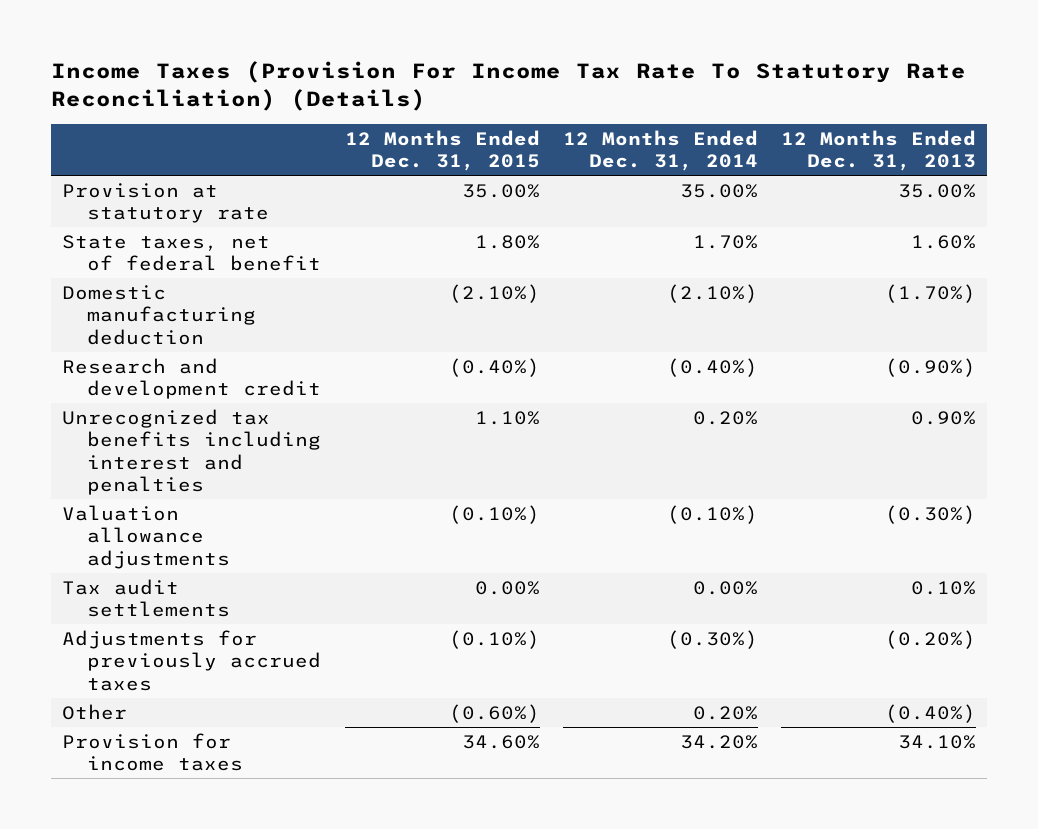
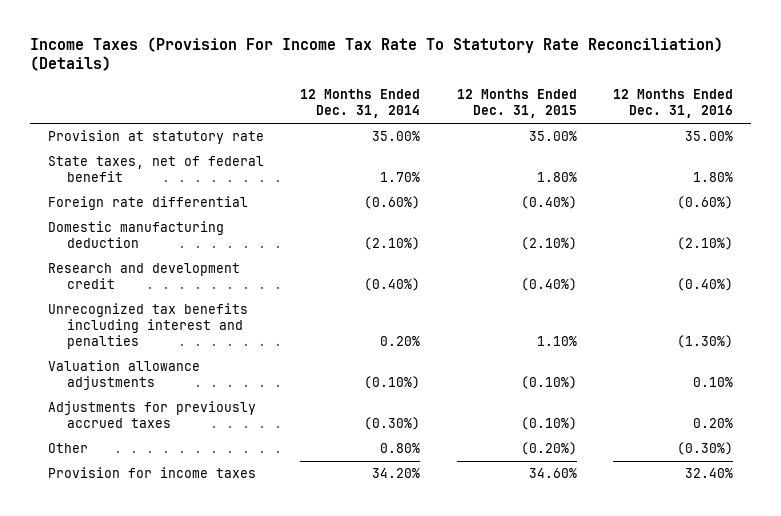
- | 12 Months Ended Dec. 31, 2015 | 12 Months Ended Dec. 31, 2014 | 12 Months Ended Dec. 31, 2013
+ | 12 Months Ended Dec. 31, 2014 | 12 Months Ended Dec. 31, 2015 | 12 Months Ended Dec. 31, 2016
+ Foreign rate differential | (0.60%) | (0.40%) | (0.60%)
- Tax audit settlements | 0.00% | 0.00% | 0.10%
- Other | (0.60%) | 0.20% | (0.40%)
+ Other | 0.80% | (0.20%) | (0.30%)

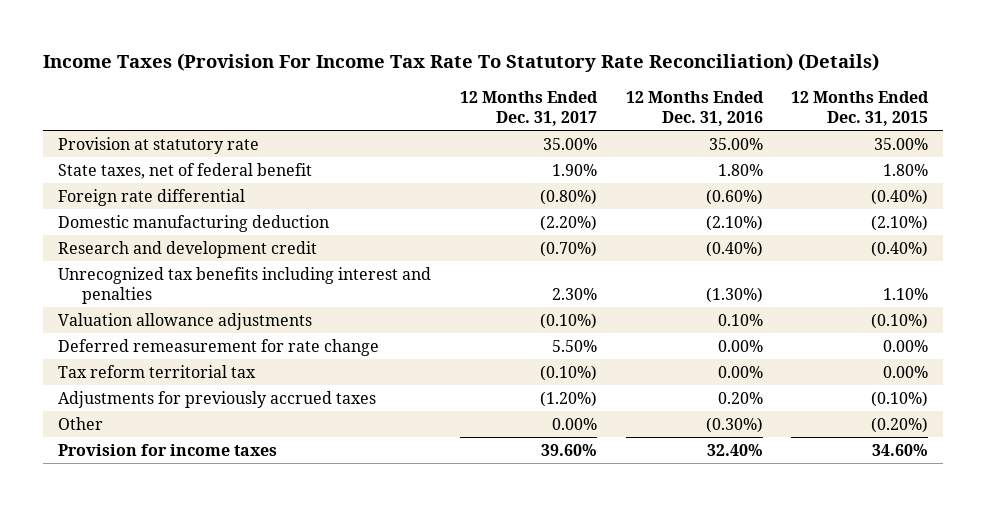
- | 12 Months Ended Dec. 31, 2014 | 12 Months Ended Dec. 31, 2015 | 12 Months Ended Dec. 31, 2016
+ | 12 Months Ended Dec. 31, 2017 | 12 Months Ended Dec. 31, 2016 | 12 Months Ended Dec. 31, 2015
+ Deferred remeasurement for rate change | 5.50% | 0.00% | 0.00%
+ Tax reform territorial tax | (0.10%) | 0.00% | 0.00%

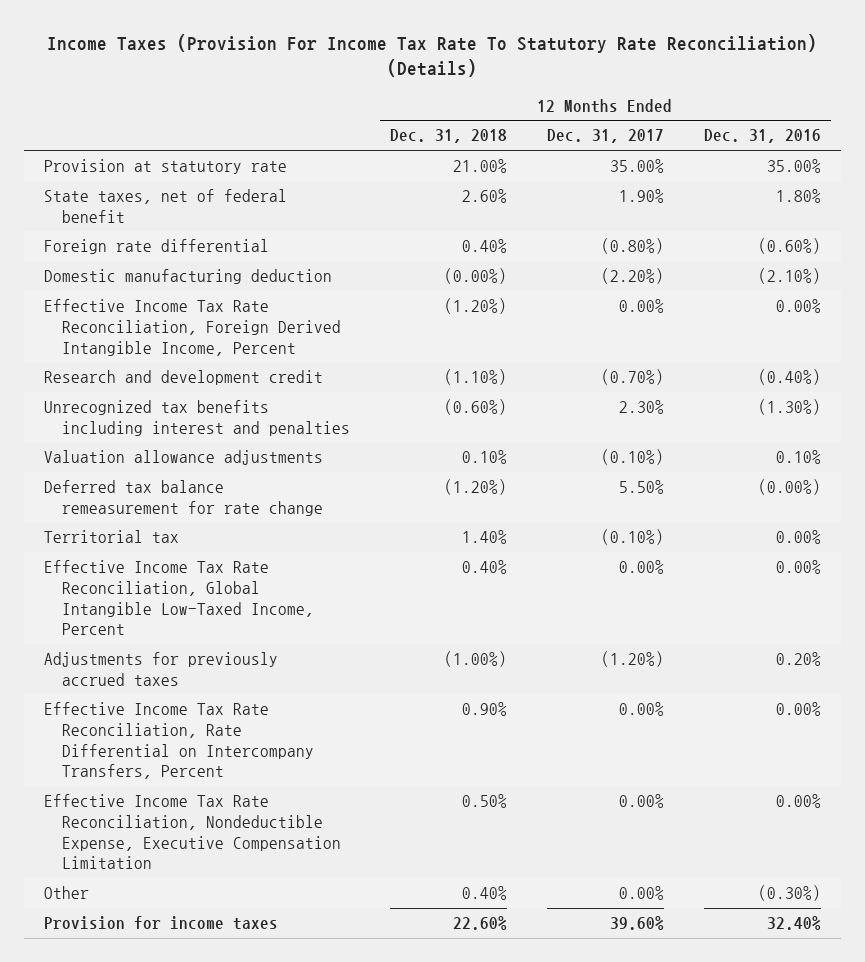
- | 12 Months Ended Dec. 31, 2017 | 12 Months Ended Dec. 31, 2016 | 12 Months Ended Dec. 31, 2015
+ | 12 Months Ended Dec. 31, 2018 | 12 Months Ended Dec. 31, 2017 | 12 Months Ended Dec. 31, 2016
+ Effective Income Tax Rate Reconciliation, Foreign Derived Intangible Income, Percent | (1.20%) | 0.00% | 0.00%
- Deferred remeasurement for rate change | 5.50% | 0.00% | 0.00%
- Tax reform territorial tax | (0.10%) | 0.00% | 0.00%
+ Deferred tax balance remeasurement for rate change | (1.20%) | 5.50% | (0.00%)
+ Territorial tax | 1.40% | (0.10%) | 0.00%
+ Effective Income Tax Rate Reconciliation, Global Intangible Low-Taxed Income, Percent | 0.40% | 0.00% | 0.00%
+ Effective Income Tax Rate Reconciliation, Rate Differential on Intercompany Transfers, Percent | 0.90% | 0.00% | 0.00%
+ Effective Income Tax Rate Reconciliation, Nondeductible Expense, Executive Compensation Limitation | 0.50% | 0.00% | 0.00%

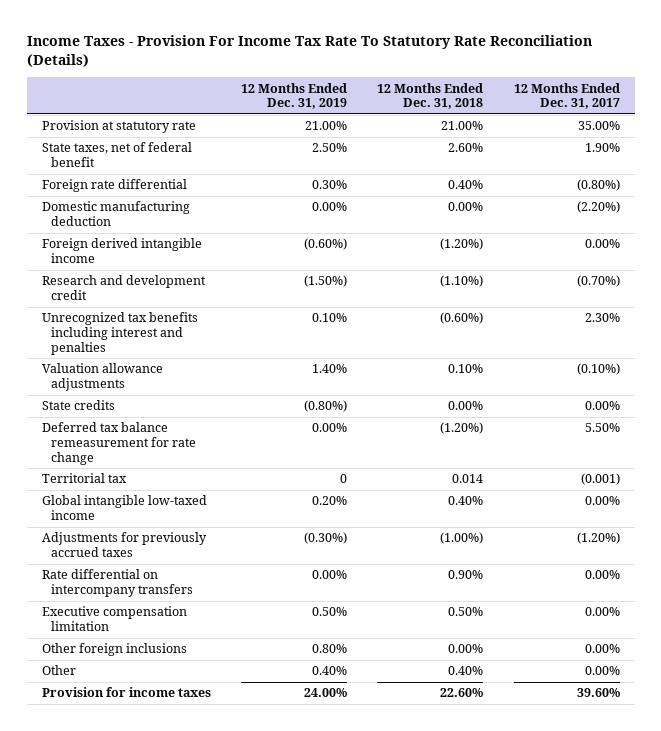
- Income Taxes (Provision For Income Tax Rate To Statutory Rate Reconciliation) (Details)
+ Income Taxes - Provision For Income Tax Rate To Statutory Rate Reconciliation (Details)
- | 12 Months Ended Dec. 31, 2018 | 12 Months Ended Dec. 31, 2017 | 12 Months Ended Dec. 31, 2016
+ | 12 Months Ended Dec. 31, 2019 | 12 Months Ended Dec. 31, 2018 | 12 Months Ended Dec. 31, 2017
- Domestic manufacturing deduction | (0.00%) | (2.20%) | (2.10%)
- Effective Income Tax Rate Reconciliation, Foreign Derived Intangible Income, Percent | (1.20%) | 0.00% | 0.00%
+ Domestic manufacturing deduction | 0.00% | 0.00% | (2.20%)
+ Foreign derived intangible income | (0.60%) | (1.20%) | 0.00%
+ State credits | (0.80%) | 0.00% | 0.00%
- Territorial tax | 1.40% | (0.10%) | 0.00%
- Effective Income Tax Rate Reconciliation, Global Intangible Low-Taxed Income, Percent | 0.40% | 0.00% | 0.00%
+ Territorial tax | 0 | 0.014 | (0.001)
+ Global intangible low-taxed income | 0.20% | 0.40% | 0.00%
- Effective Income Tax Rate Reconciliation, Rate Differential on Intercompany Transfers, Percent | 0.90% | 0.00% | 0.00%
- Effective Income Tax Rate Reconciliation, Nondeductible Expense, Executive Compensation Limitation | 0.50% | 0.00% | 0.00%
+ Rate differential on intercompany transfers | 0.00% | 0.90% | 0.00%
+ Executive compensation limitation | 0.50% | 0.50% | 0.00%
+ Other foreign inclusions | 0.80% | 0.00% | 0.00%

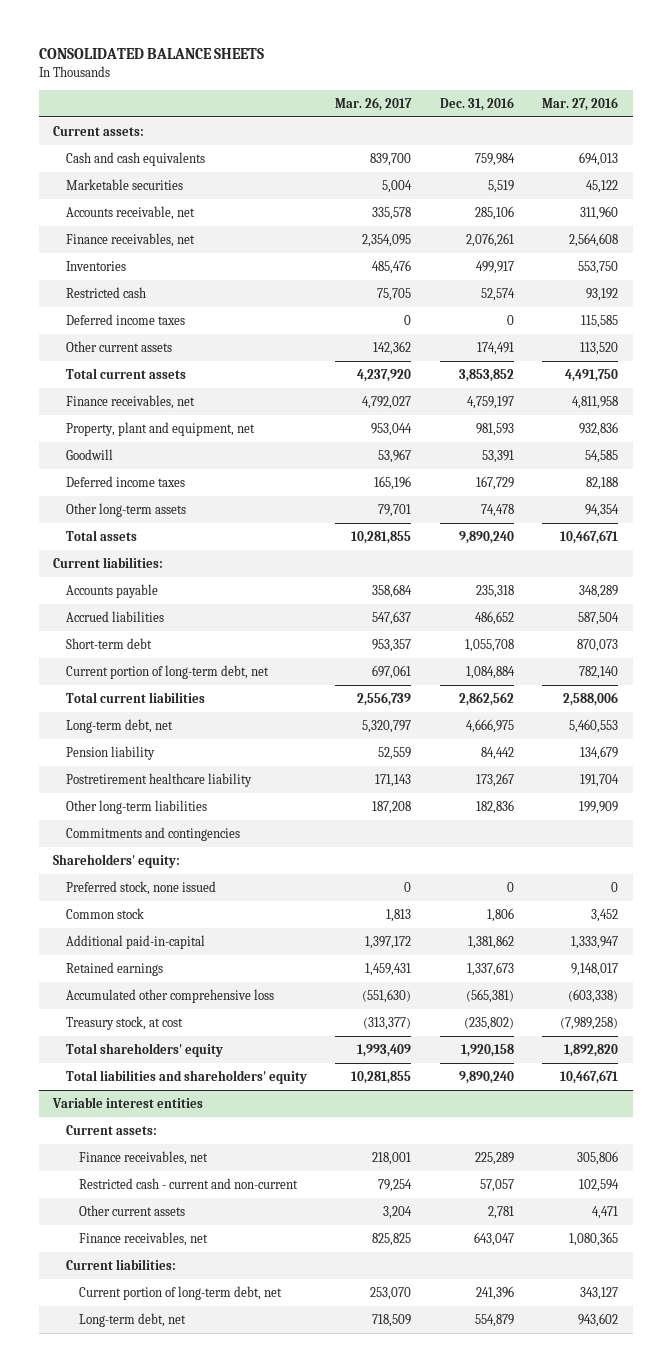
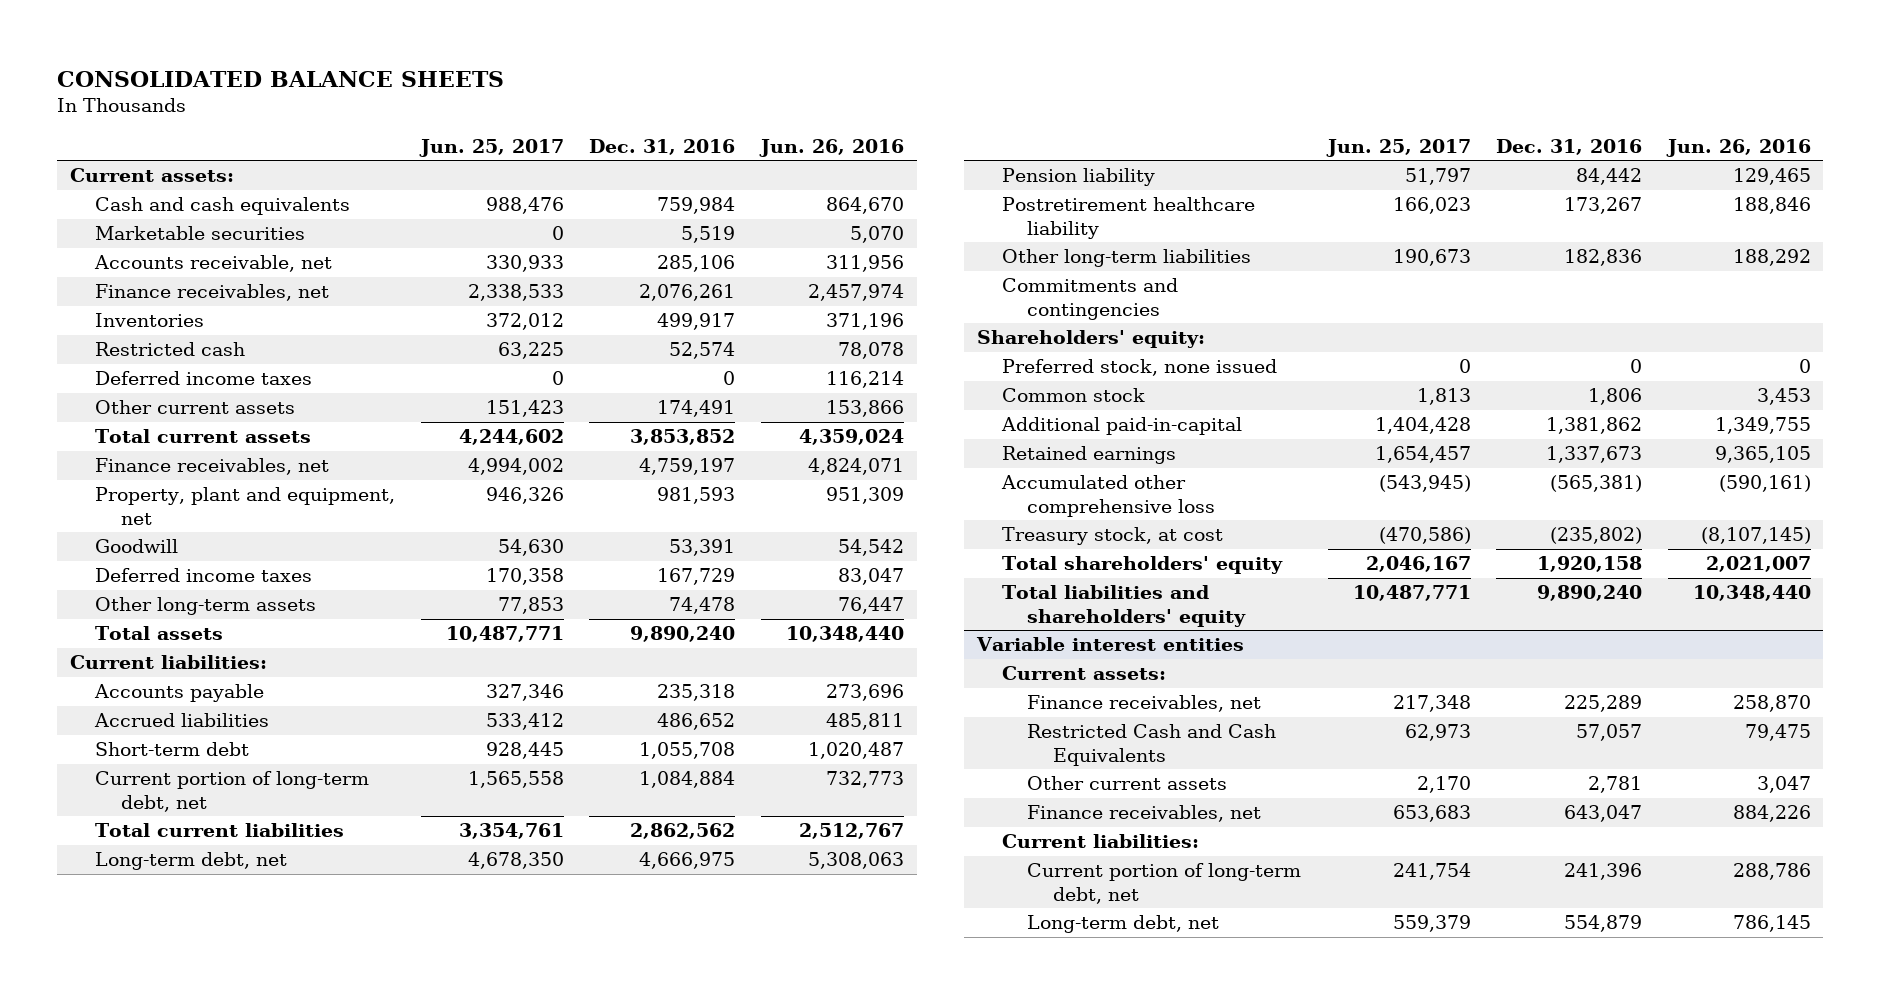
- | Mar. 26, 2017 | Dec. 31, 2016 | Mar. 27, 2016
+ | Jun. 25, 2017 | Dec. 31, 2016 | Jun. 26, 2016
@ Variable interest entities
- Restricted cash - current and non-current | 79,254 | 57,057 | 102,594
+ Restricted Cash and Cash Equivalents | 62,973 | 57,057 | 79,475

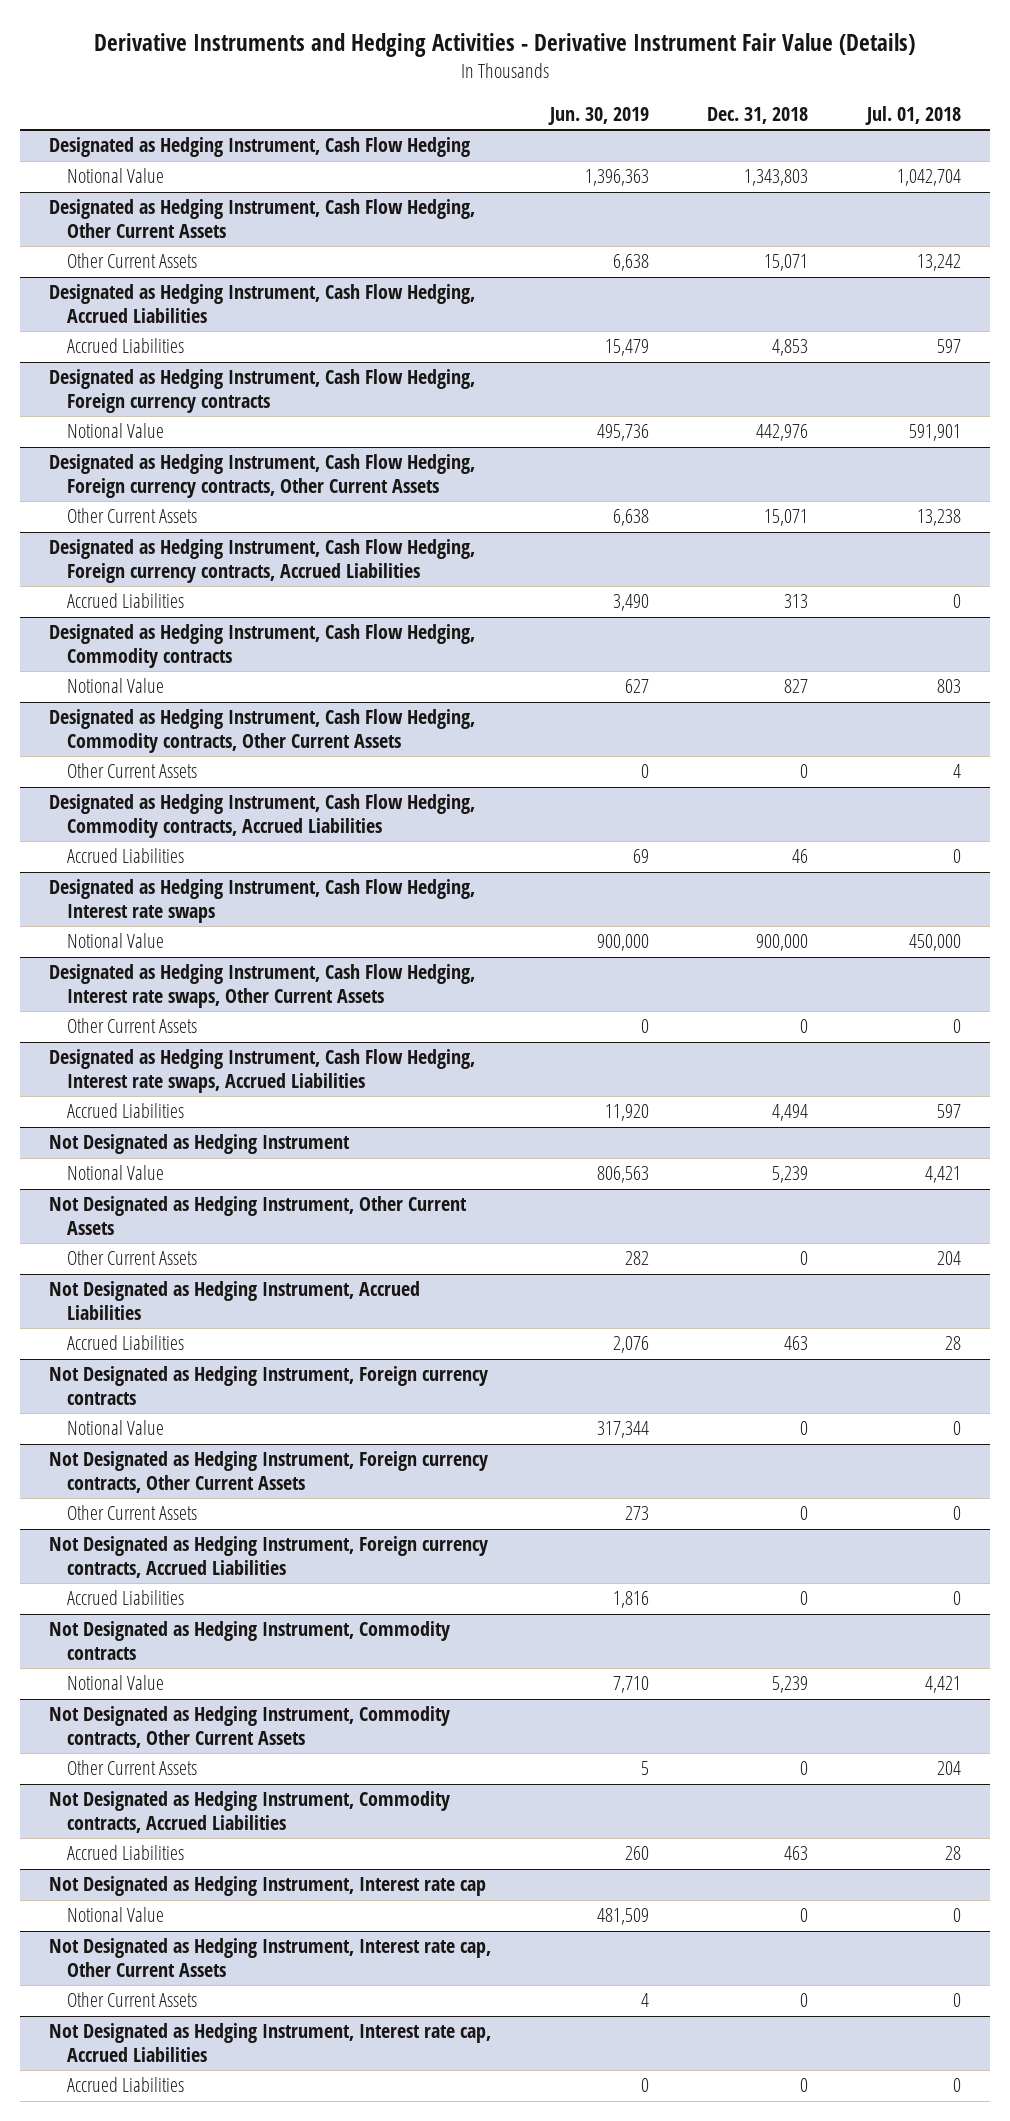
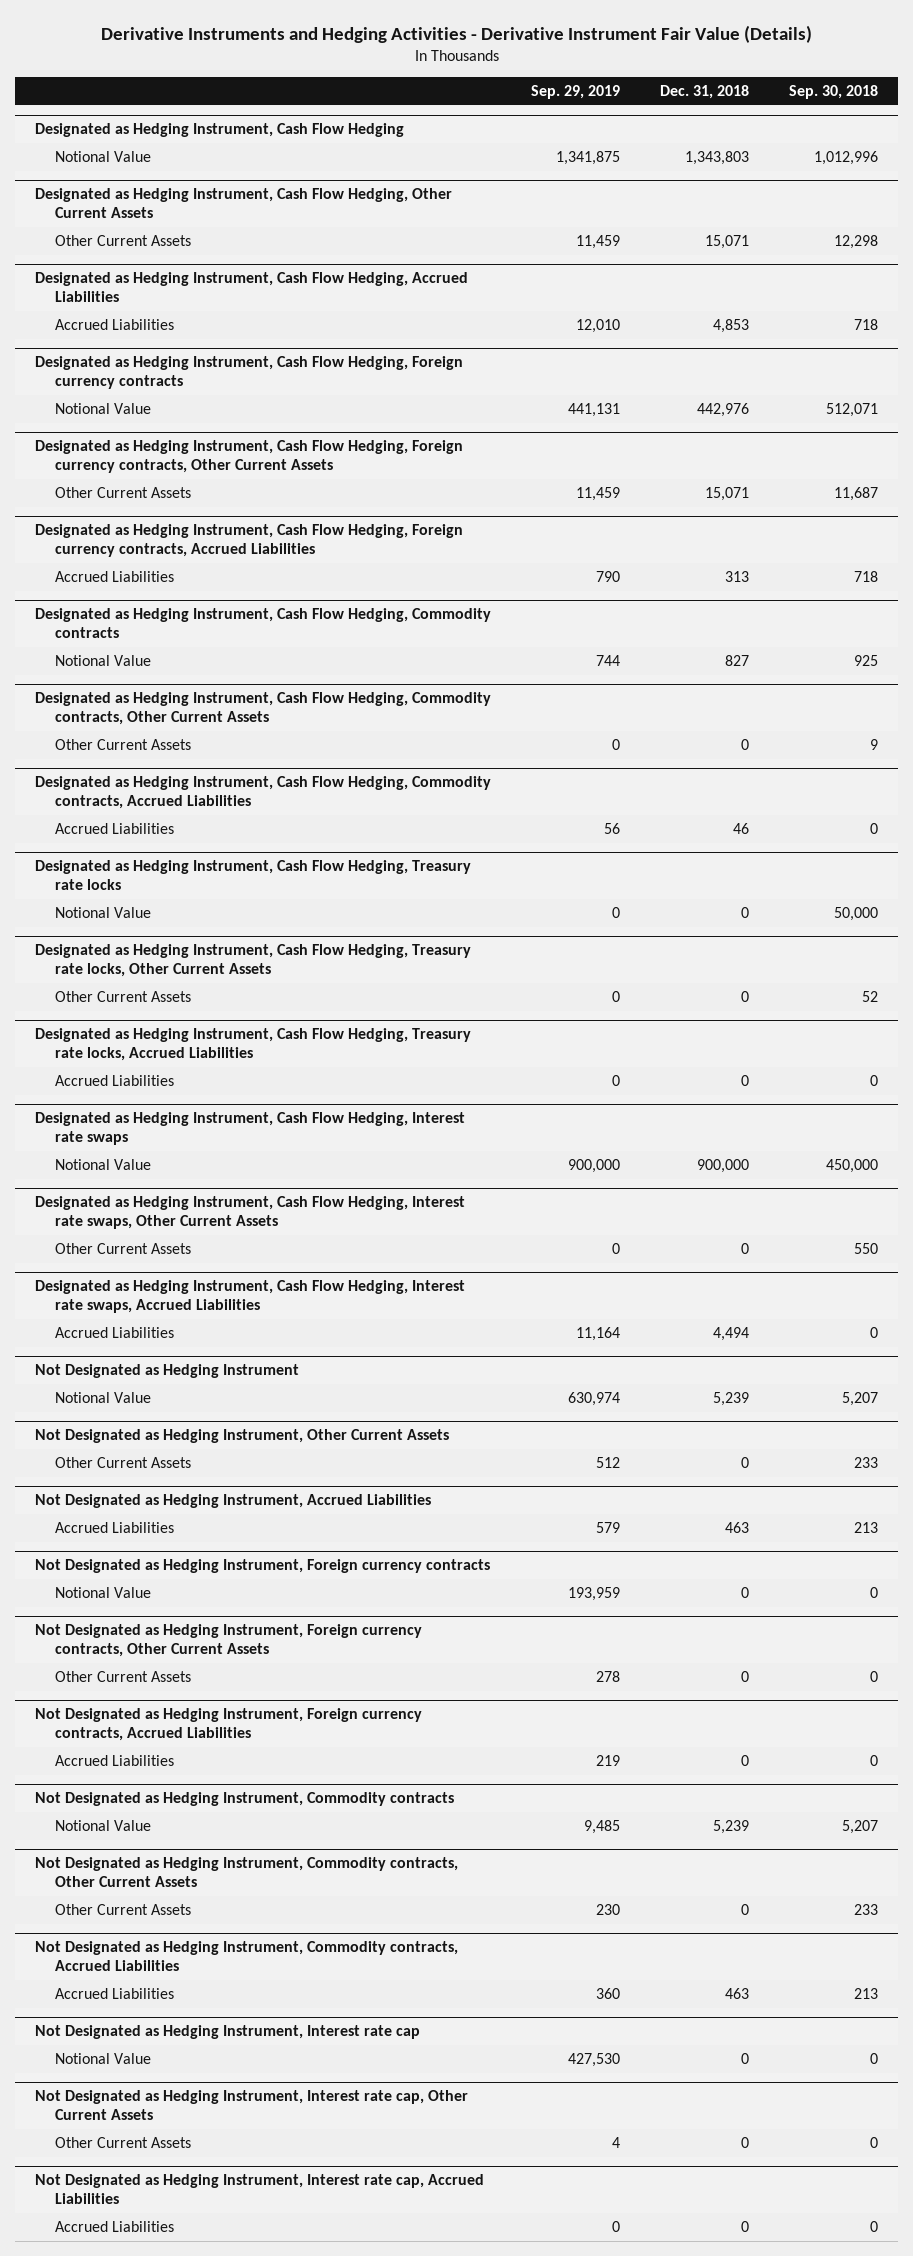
- | Jun. 30, 2019 | Dec. 31, 2018 | Jul. 01, 2018
+ | Sep. 29, 2019 | Dec. 31, 2018 | Sep. 30, 2018
+ Designated as Hedging Instrument, Cash Flow Hedging, Treasury rate locks
+ Notional Value | 0 | 0 | 50,000
+ Designated as Hedging Instrument, Cash Flow Hedging, Treasury rate locks, Other Current Assets
+ Other Current Assets | 0 | 0 | 52
+ Designated as Hedging Instrument, Cash Flow Hedging, Treasury rate locks, Accrued Liabilities
+ Accrued Liabilities | 0 | 0 | 0

